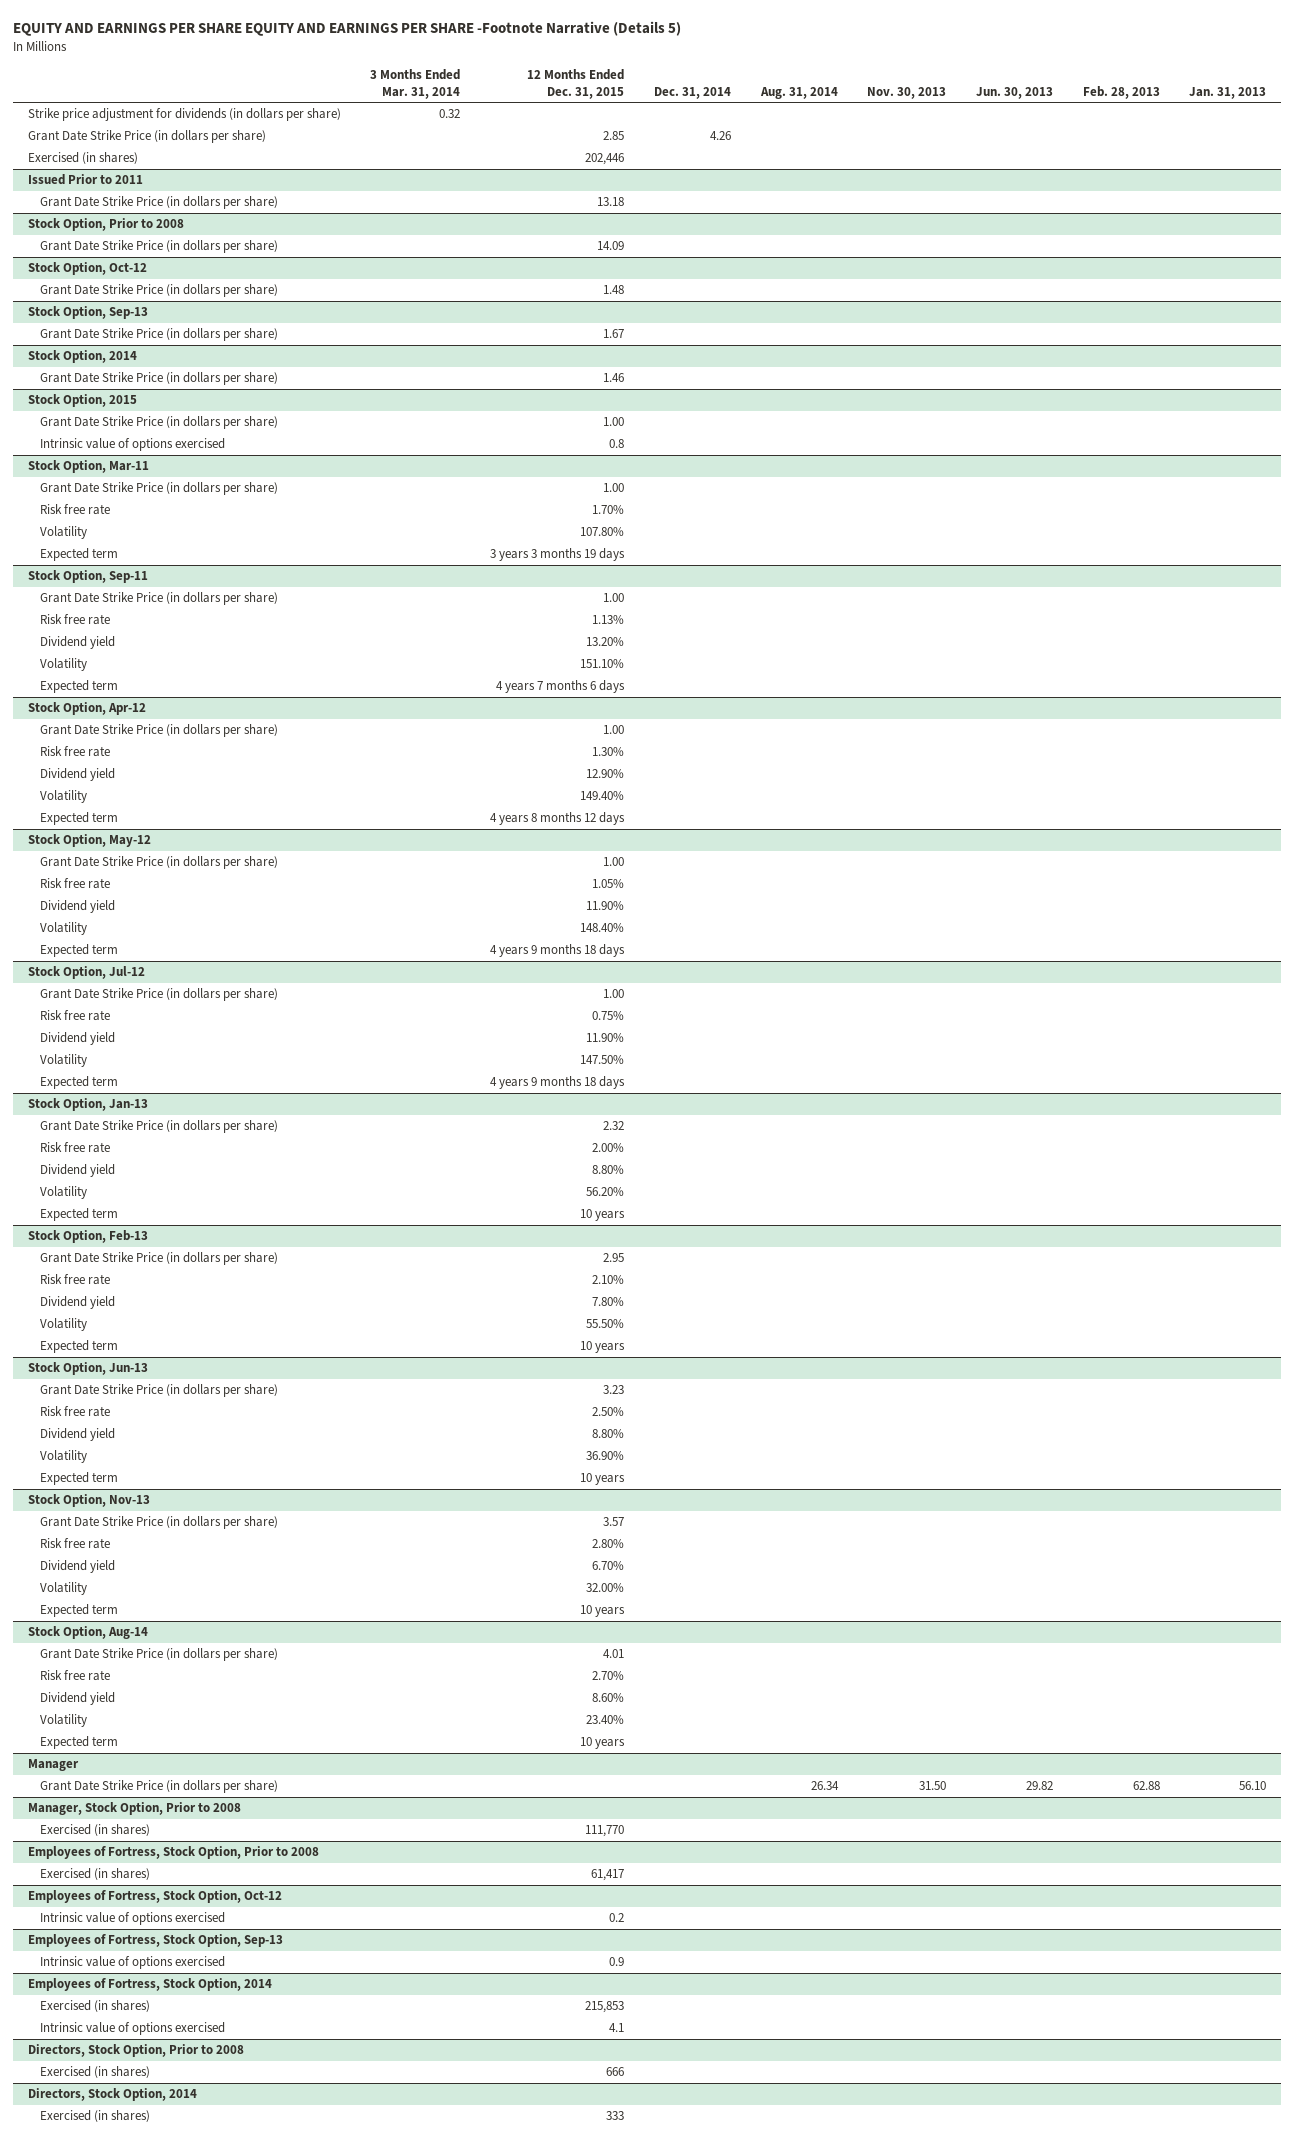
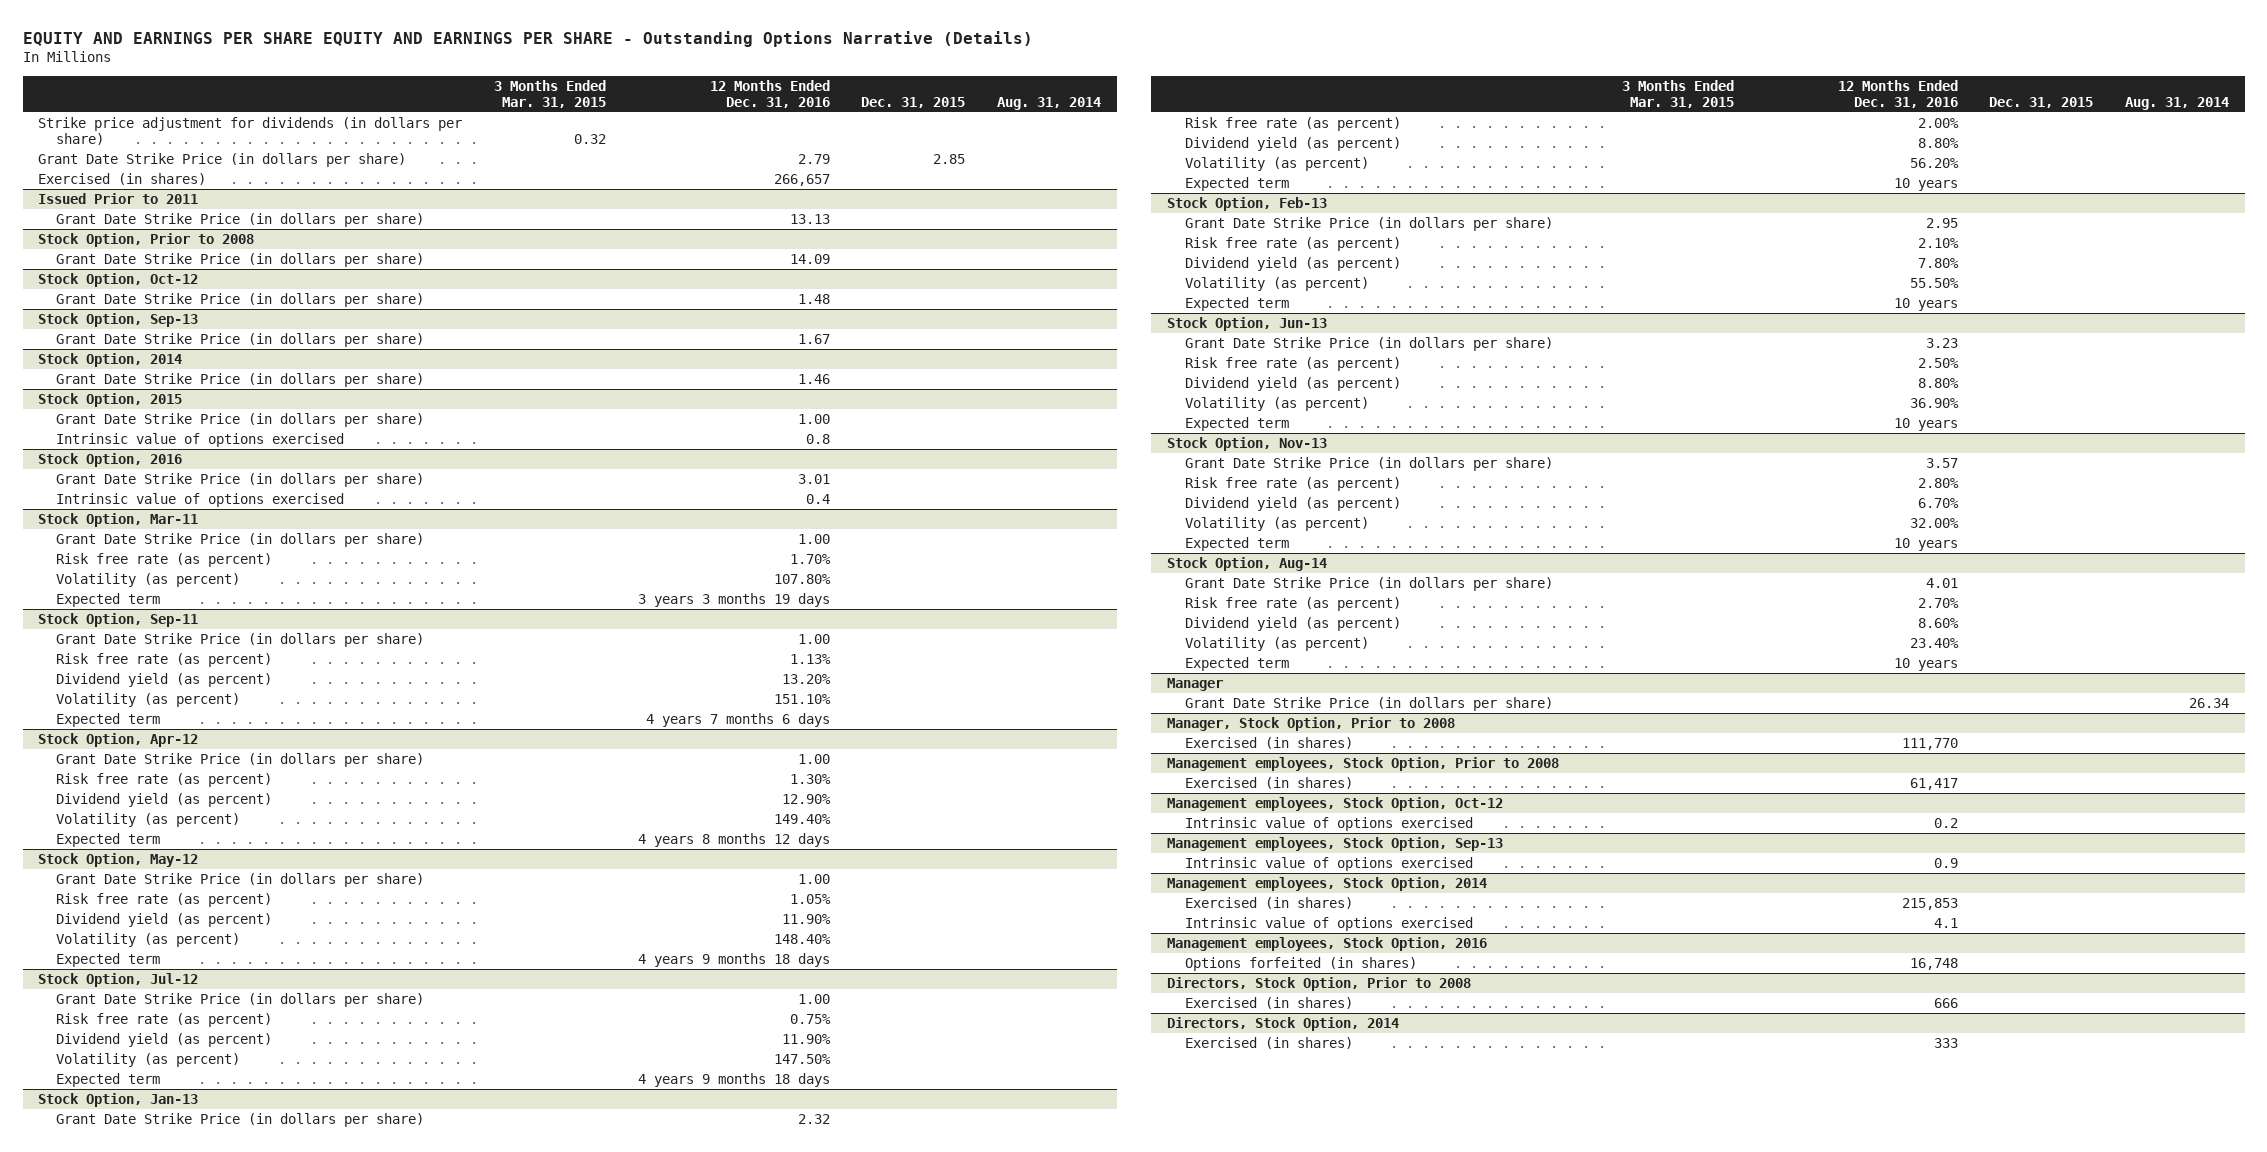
- EQUITY AND EARNINGS PER SHARE EQUITY AND EARNINGS PER SHARE -Footnote Narrative (Details 5)
+ EQUITY AND EARNINGS PER SHARE EQUITY AND EARNINGS PER SHARE - Outstanding Options Narrative (Details)
- | 3 Months Ended Mar. 31, 2014 | 12 Months Ended Dec. 31, 2015 | Dec. 31, 2014 | Aug. 31, 2014 | Nov. 30, 2013 | Jun. 30, 2013 | Feb. 28, 2013 | Jan. 31, 2013
+ | 3 Months Ended Mar. 31, 2015 | 12 Months Ended Dec. 31, 2016 | Dec. 31, 2015 | Aug. 31, 2014
+ Stock Option, 2016
+ Grant Date Strike Price (in dollars per share) | | 3.01 | |
+ Intrinsic value of options exercised | | 0.4 | |
@ Stock Option, Mar-11
- Risk free rate | | 1.70% | | | | | |
- Volatility | | 107.80% | | | | | |
+ Risk free rate (as percent) | | 1.70% | |
+ Volatility (as percent) | | 107.80% | |
@ Stock Option, Sep-11
- Risk free rate | | 1.13% | | | | | |
- Dividend yield | | 13.20% | | | | | |
- Volatility | | 151.10% | | | | | |
+ Risk free rate (as percent) | | 1.13% | |
+ Dividend yield (as percent) | | 13.20% | |
+ Volatility (as percent) | | 151.10% | |
@ Stock Option, Apr-12
- Risk free rate | | 1.30% | | | | | |
- Dividend yield | | 12.90% | | | | | |
- Volatility | | 149.40% | | | | | |
+ Risk free rate (as percent) | | 1.30% | |
+ Dividend yield (as percent) | | 12.90% | |
+ Volatility (as percent) | | 149.40% | |
@ Stock Option, May-12
- Risk free rate | | 1.05% | | | | | |
- Dividend yield | | 11.90% | | | | | |
- Volatility | | 148.40% | | | | | |
+ Risk free rate (as percent) | | 1.05% | |
+ Dividend yield (as percent) | | 11.90% | |
+ Volatility (as percent) | | 148.40% | |
@ Stock Option, Jul-12
- Risk free rate | | 0.75% | | | | | |
- Dividend yield | | 11.90% | | | | | |
- Volatility | | 147.50% | | | | | |
+ Risk free rate (as percent) | | 0.75% | |
+ Dividend yield (as percent) | | 11.90% | |
+ Volatility (as percent) | | 147.50% | |
@ Stock Option, Jan-13
- Risk free rate | | 2.00% | | | | | |
- Dividend yield | | 8.80% | | | | | |
- Volatility | | 56.20% | | | | | |
+ Risk free rate (as percent) | | 2.00% | |
+ Dividend yield (as percent) | | 8.80% | |
+ Volatility (as percent) | | 56.20% | |
@ Stock Option, Feb-13
- Risk free rate | | 2.10% | | | | | |
- Dividend yield | | 7.80% | | | | | |
- Volatility | | 55.50% | | | | | |
+ Risk free rate (as percent) | | 2.10% | |
+ Dividend yield (as percent) | | 7.80% | |
+ Volatility (as percent) | | 55.50% | |
@ Stock Option, Jun-13
- Risk free rate | | 2.50% | | | | | |
- Dividend yield | | 8.80% | | | | | |
- Volatility | | 36.90% | | | | | |
+ Risk free rate (as percent) | | 2.50% | |
+ Dividend yield (as percent) | | 8.80% | |
+ Volatility (as percent) | | 36.90% | |
@ Stock Option, Nov-13
- Risk free rate | | 2.80% | | | | | |
- Dividend yield | | 6.70% | | | | | |
- Volatility | | 32.00% | | | | | |
+ Risk free rate (as percent) | | 2.80% | |
+ Dividend yield (as percent) | | 6.70% | |
+ Volatility (as percent) | | 32.00% | |
@ Stock Option, Aug-14
- Risk free rate | | 2.70% | | | | | |
- Dividend yield | | 8.60% | | | | | |
- Volatility | | 23.40% | | | | | |
+ Risk free rate (as percent) | | 2.70% | |
+ Dividend yield (as percent) | | 8.60% | |
+ Volatility (as percent) | | 23.40% | |
- Employees of Fortress, Stock Option, Prior to 2008
+ Management employees, Stock Option, Prior to 2008
- Employees of Fortress, Stock Option, Oct-12
+ Management employees, Stock Option, Oct-12
- Employees of Fortress, Stock Option, Sep-13
+ Management employees, Stock Option, Sep-13
- Employees of Fortress, Stock Option, 2014
+ Management employees, Stock Option, 2014
+ Management employees, Stock Option, 2016
+ Options forfeited (in shares) | | 16,748 | |

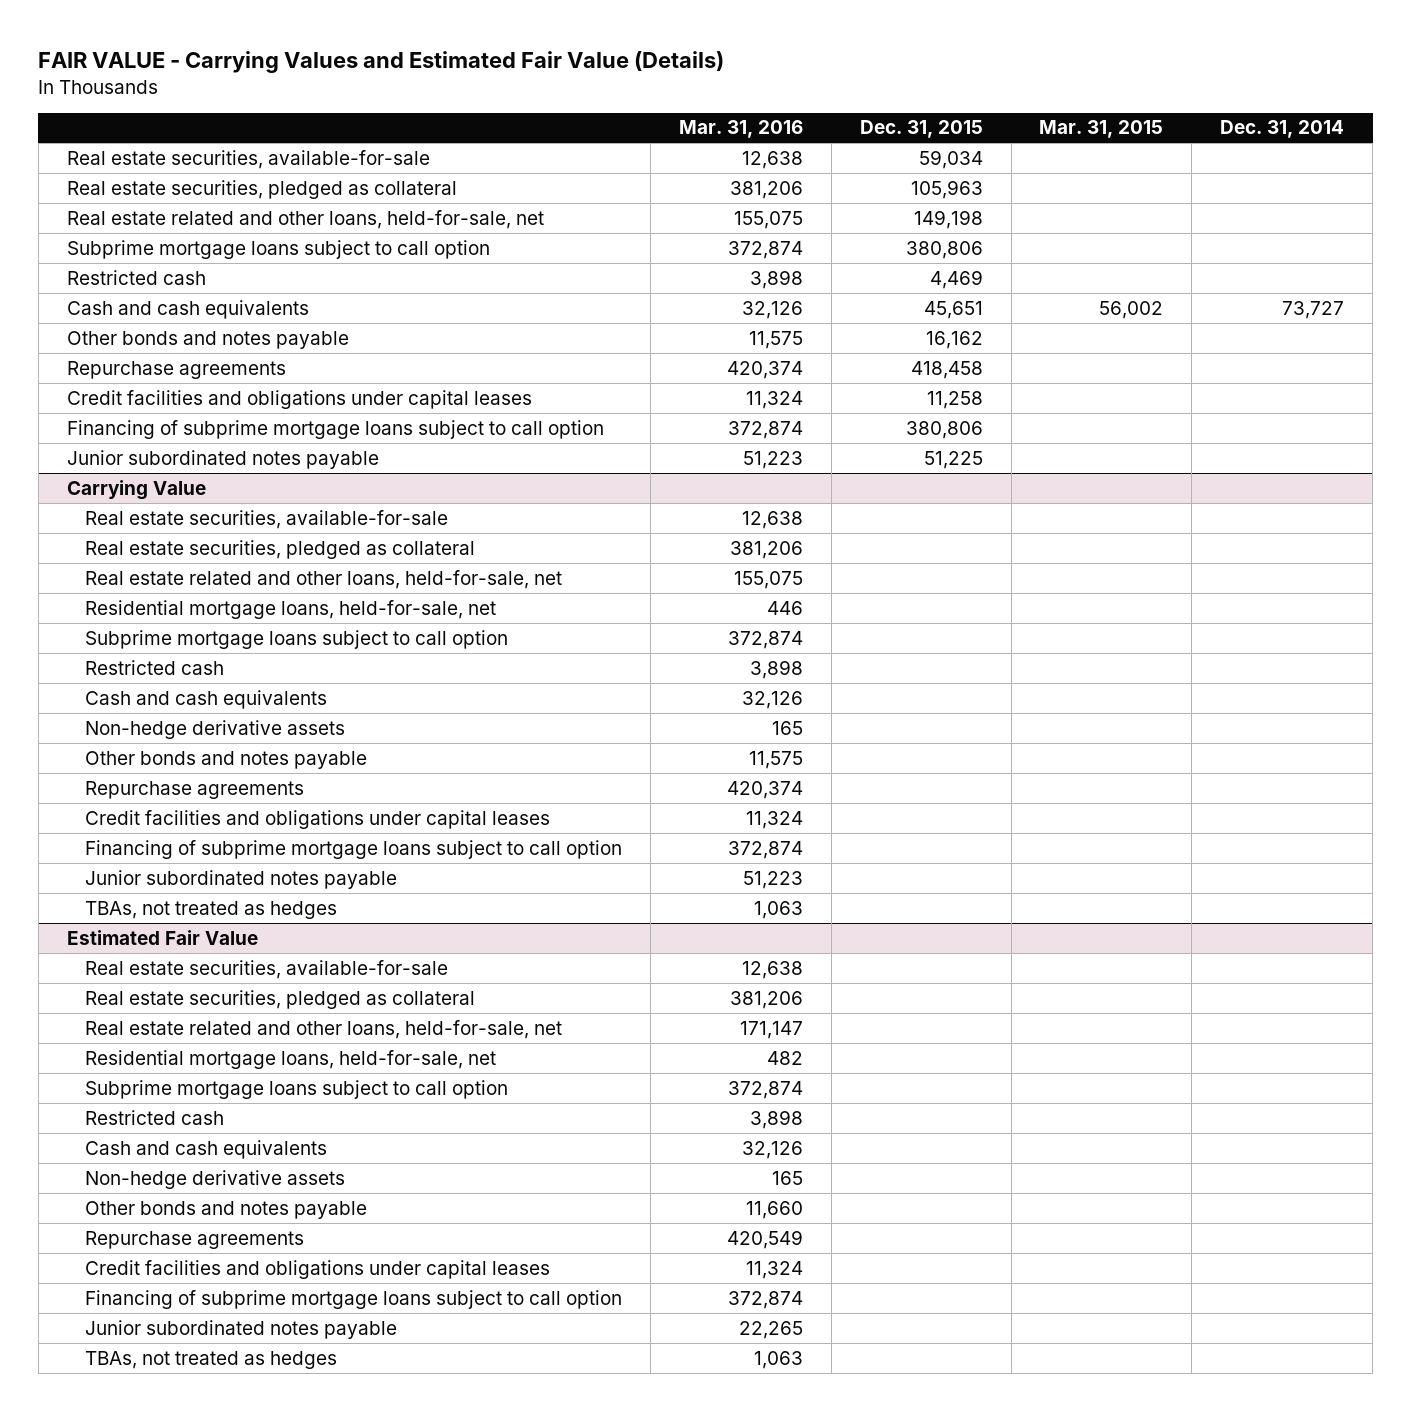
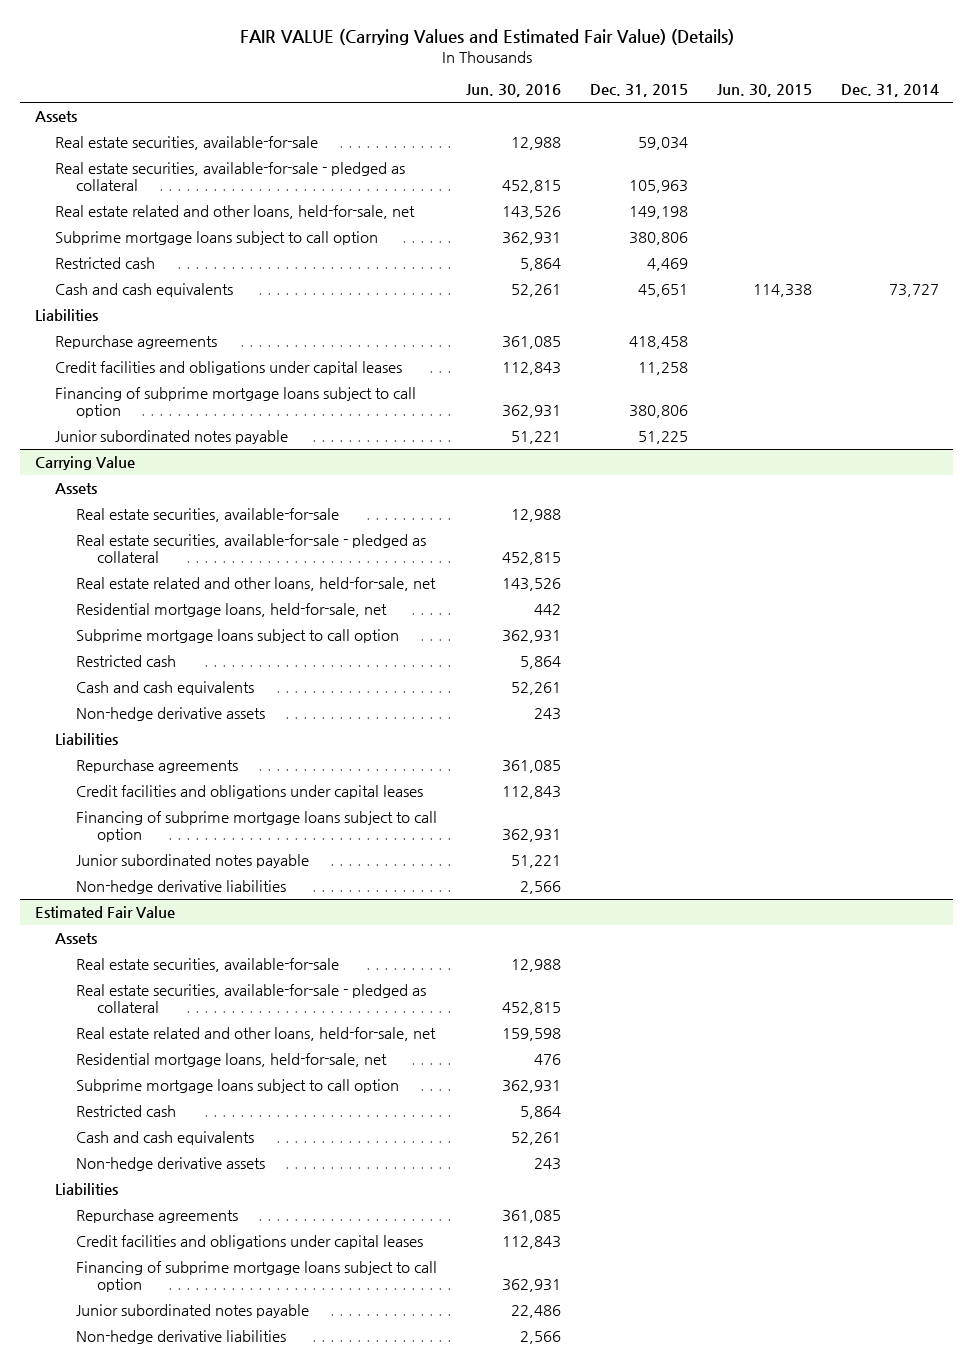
- FAIR VALUE - Carrying Values and Estimated Fair Value (Details)
+ FAIR VALUE (Carrying Values and Estimated Fair Value) (Details)
- | Mar. 31, 2016 | Dec. 31, 2015 | Mar. 31, 2015 | Dec. 31, 2014
+ | Jun. 30, 2016 | Dec. 31, 2015 | Jun. 30, 2015 | Dec. 31, 2014
+ Assets
- Real estate securities, pledged as collateral | 381,206 | 105,963 | |
+ Real estate securities, available-for-sale - pledged as collateral | 452,815 | 105,963 | |
- Other bonds and notes payable | 11,575 | 16,162 | |
+ Liabilities
@ Carrying Value
+ Assets
- Real estate securities, pledged as collateral | 381,206 | | |
+ Real estate securities, available-for-sale - pledged as collateral | 452,815 | | |
- Other bonds and notes payable | 11,575 | | |
+ Liabilities
- TBAs, not treated as hedges | 1,063 | | |
+ Non-hedge derivative liabilities | 2,566 | | |
@ Estimated Fair Value
+ Assets
- Real estate securities, pledged as collateral | 381,206 | | |
+ Real estate securities, available-for-sale - pledged as collateral | 452,815 | | |
- Other bonds and notes payable | 11,660 | | |
+ Liabilities
- TBAs, not treated as hedges | 1,063 | | |
+ Non-hedge derivative liabilities | 2,566 | | |

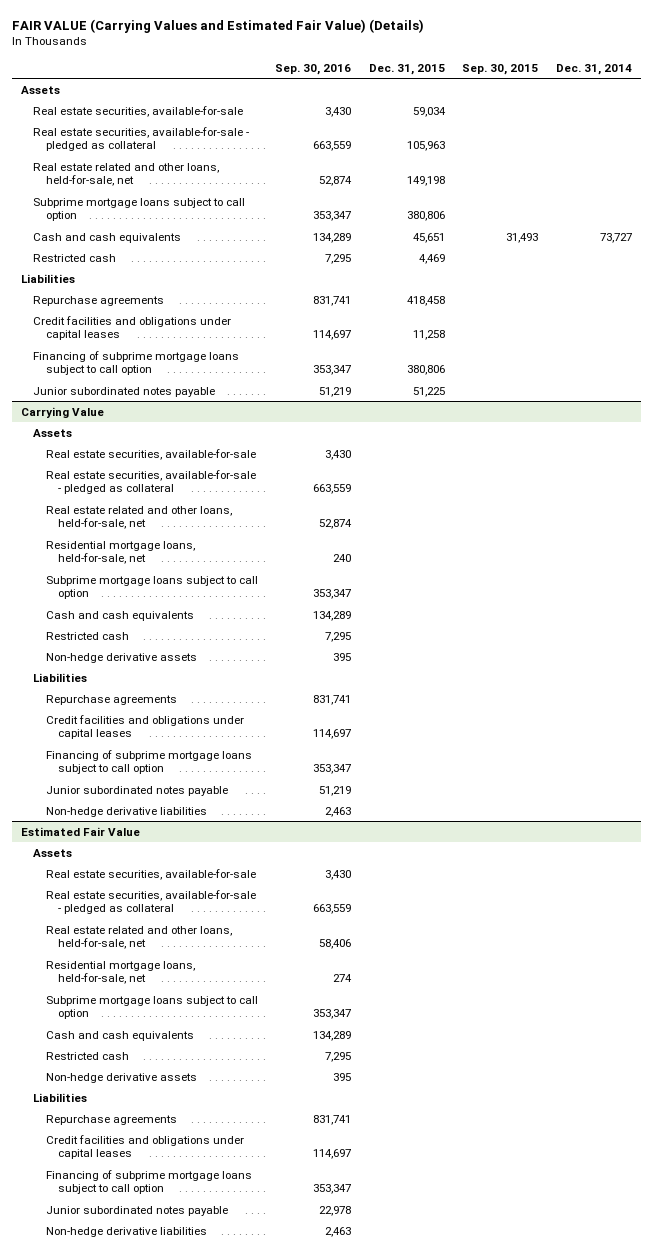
- | Jun. 30, 2016 | Dec. 31, 2015 | Jun. 30, 2015 | Dec. 31, 2014
+ | Sep. 30, 2016 | Dec. 31, 2015 | Sep. 30, 2015 | Dec. 31, 2014
moved down: Restricted cash | 7,295 | 4,469 | |
@ Carrying Value
moved down: Restricted cash | 7,295 | | |
@ Estimated Fair Value
moved down: Restricted cash | 7,295 | | |

